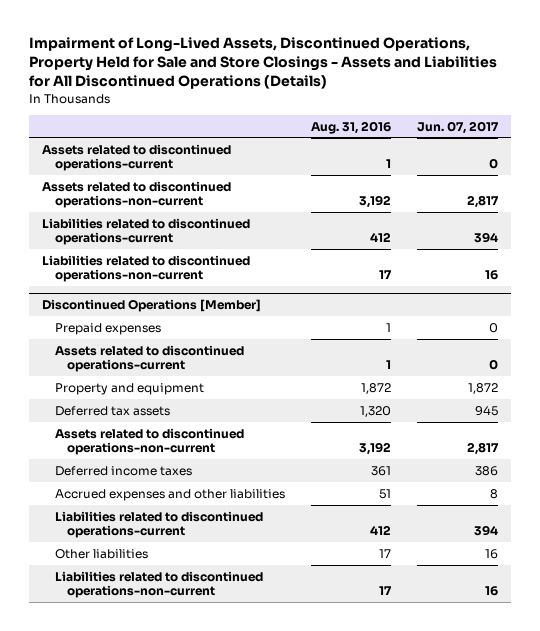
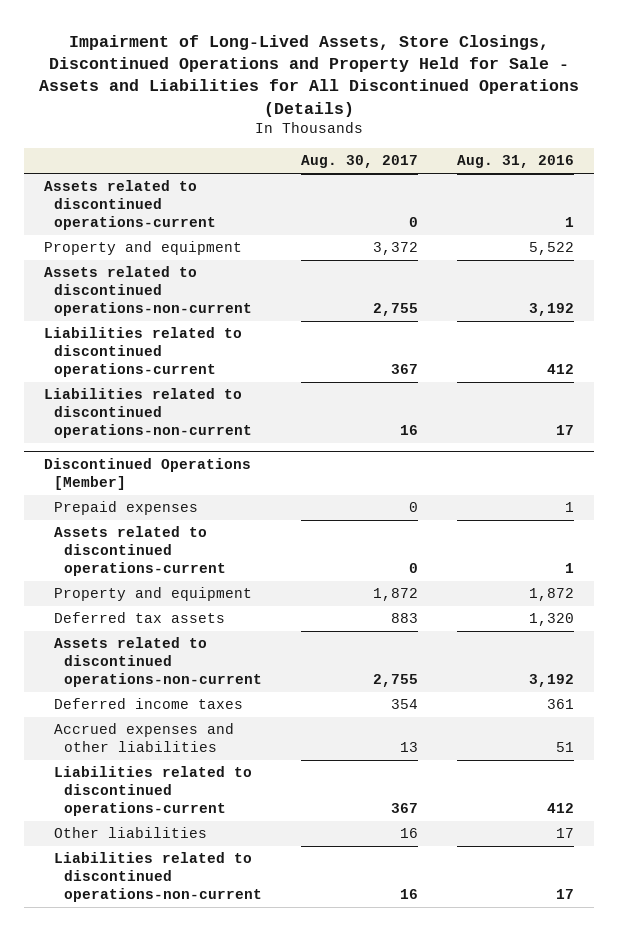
- Impairment of Long-Lived Assets, Discontinued Operations, Property Held for Sale and Store Closings - Assets and Liabilities for All Discontinued Operations (Details)
+ Impairment of Long-Lived Assets, Store Closings, Discontinued Operations and Property Held for Sale - Assets and Liabilities for All Discontinued Operations (Details)
- | Aug. 31, 2016 | Jun. 07, 2017
+ | Aug. 30, 2017 | Aug. 31, 2016
+ Property and equipment | 3,372 | 5,522

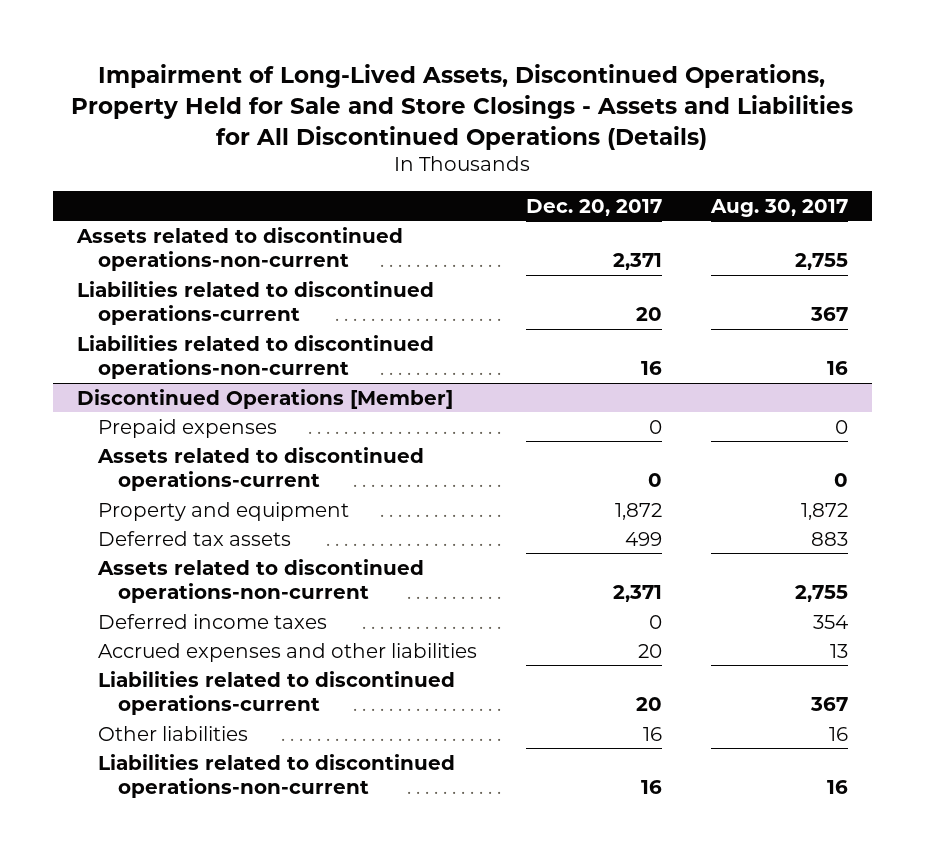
- Impairment of Long-Lived Assets, Store Closings, Discontinued Operations and Property Held for Sale - Assets and Liabilities for All Discontinued Operations (Details)
+ Impairment of Long-Lived Assets, Discontinued Operations, Property Held for Sale and Store Closings - Assets and Liabilities for All Discontinued Operations (Details)
- | Aug. 30, 2017 | Aug. 31, 2016
+ | Dec. 20, 2017 | Aug. 30, 2017
- Assets related to discontinued operations-current | 0 | 1
- Property and equipment | 3,372 | 5,522

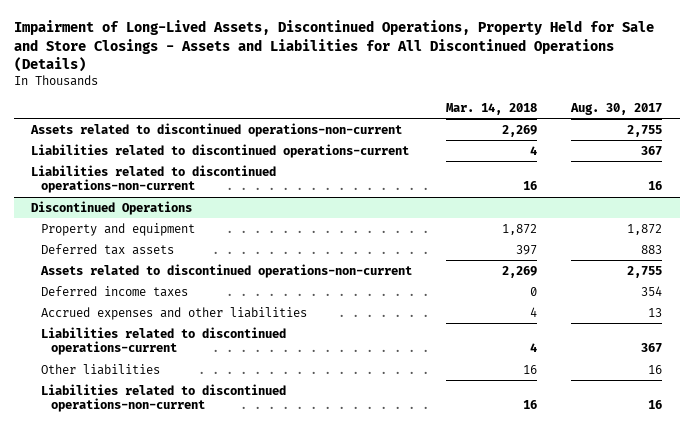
- | Dec. 20, 2017 | Aug. 30, 2017
+ | Mar. 14, 2018 | Aug. 30, 2017
- Discontinued Operations [Member]
- Prepaid expenses | 0 | 0
- Assets related to discontinued operations-current | 0 | 0
+ Discontinued Operations

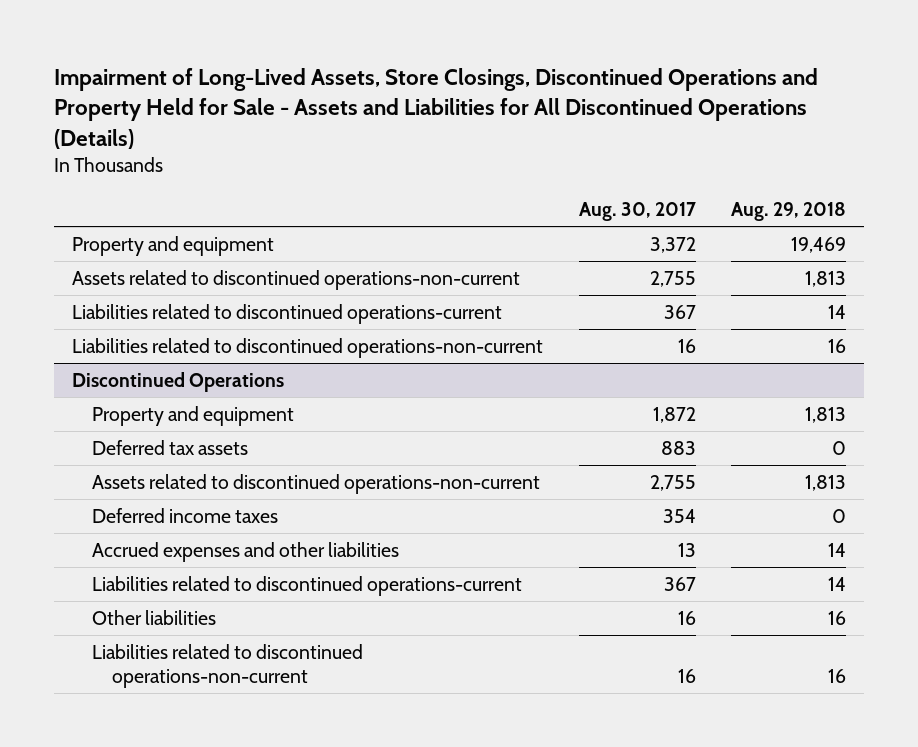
- Impairment of Long-Lived Assets, Discontinued Operations, Property Held for Sale and Store Closings - Assets and Liabilities for All Discontinued Operations (Details)
+ Impairment of Long-Lived Assets, Store Closings, Discontinued Operations and Property Held for Sale - Assets and Liabilities for All Discontinued Operations (Details)
- | Mar. 14, 2018 | Aug. 30, 2017
+ | Aug. 30, 2017 | Aug. 29, 2018
+ Property and equipment | 3,372 | 19,469

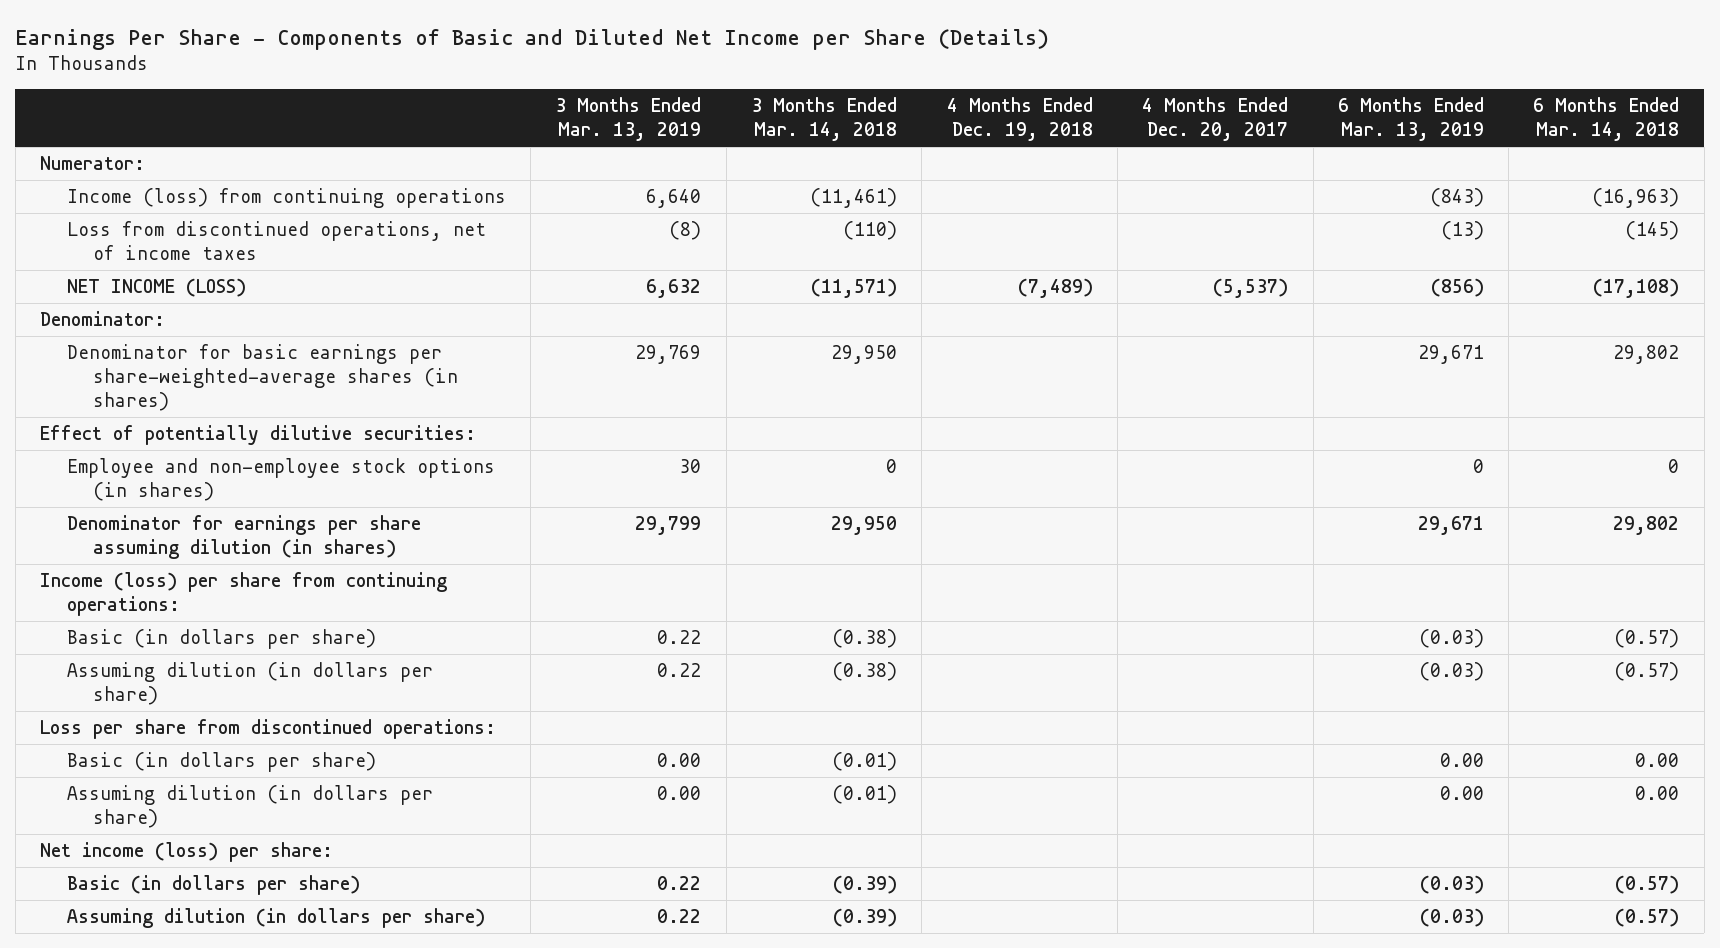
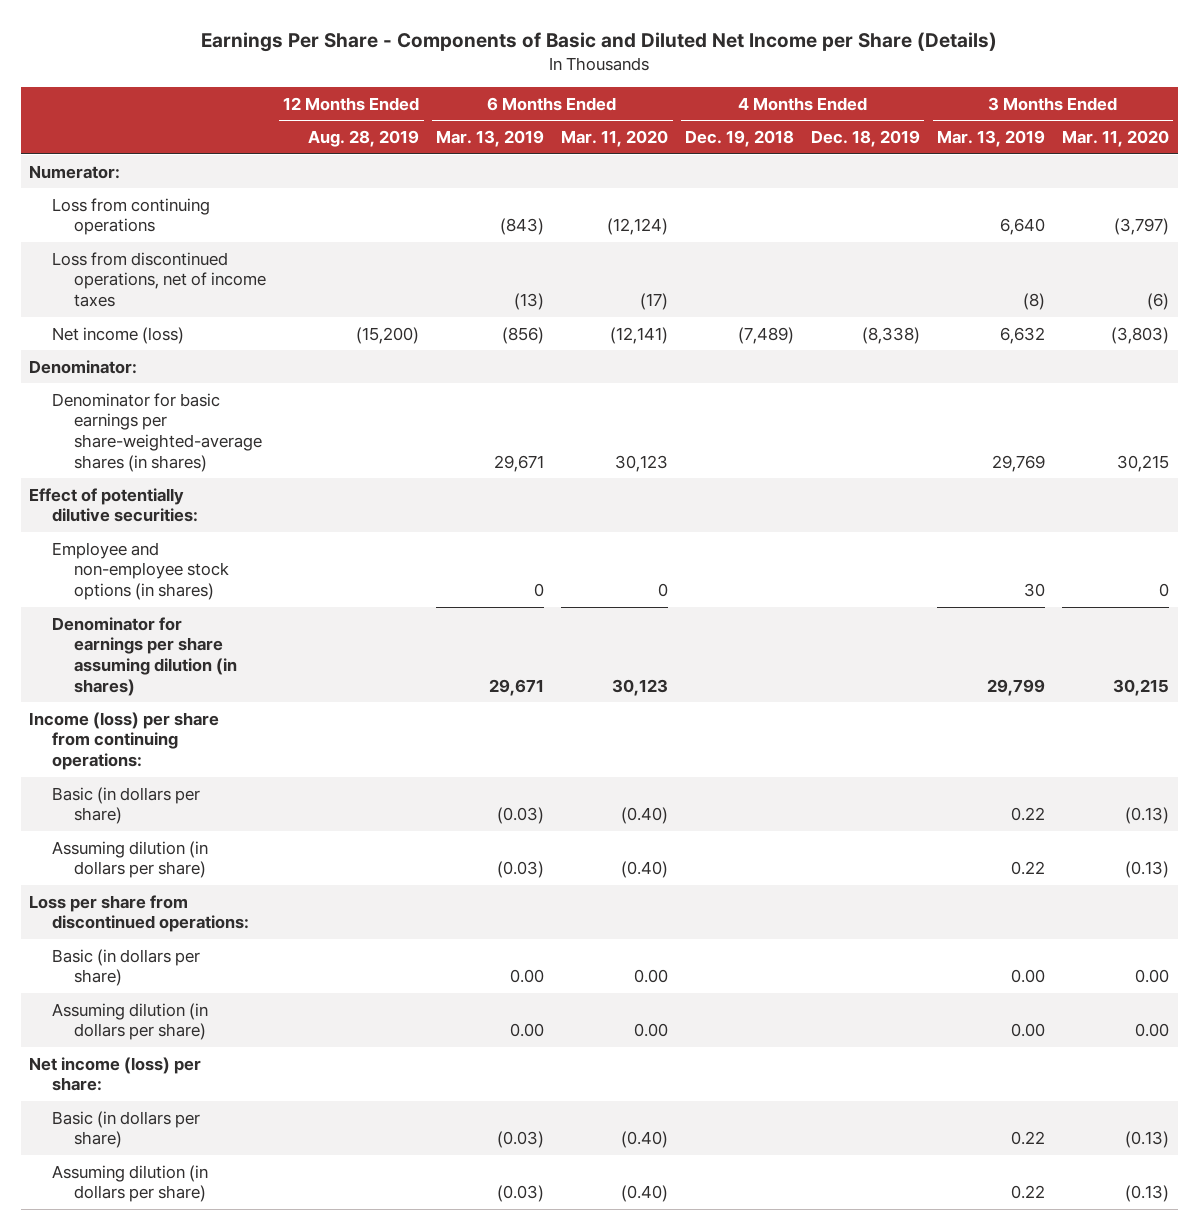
- | 3 Months Ended Mar. 13, 2019 | 3 Months Ended Mar. 14, 2018 | 4 Months Ended Dec. 19, 2018 | 4 Months Ended Dec. 20, 2017 | 6 Months Ended Mar. 13, 2019 | 6 Months Ended Mar. 14, 2018
+ | 12 Months Ended Aug. 28, 2019 | 6 Months Ended Mar. 13, 2019 | 6 Months Ended Mar. 11, 2020 | 4 Months Ended Dec. 19, 2018 | 4 Months Ended Dec. 18, 2019 | 3 Months Ended Mar. 13, 2019 | 3 Months Ended Mar. 11, 2020
- Income (loss) from continuing operations | 6,640 | (11,461) | | | (843) | (16,963)
+ Loss from continuing operations | | (843) | (12,124) | | | 6,640 | (3,797)
- NET INCOME (LOSS) | 6,632 | (11,571) | (7,489) | (5,537) | (856) | (17,108)
+ Net income (loss) | (15,200) | (856) | (12,141) | (7,489) | (8,338) | 6,632 | (3,803)

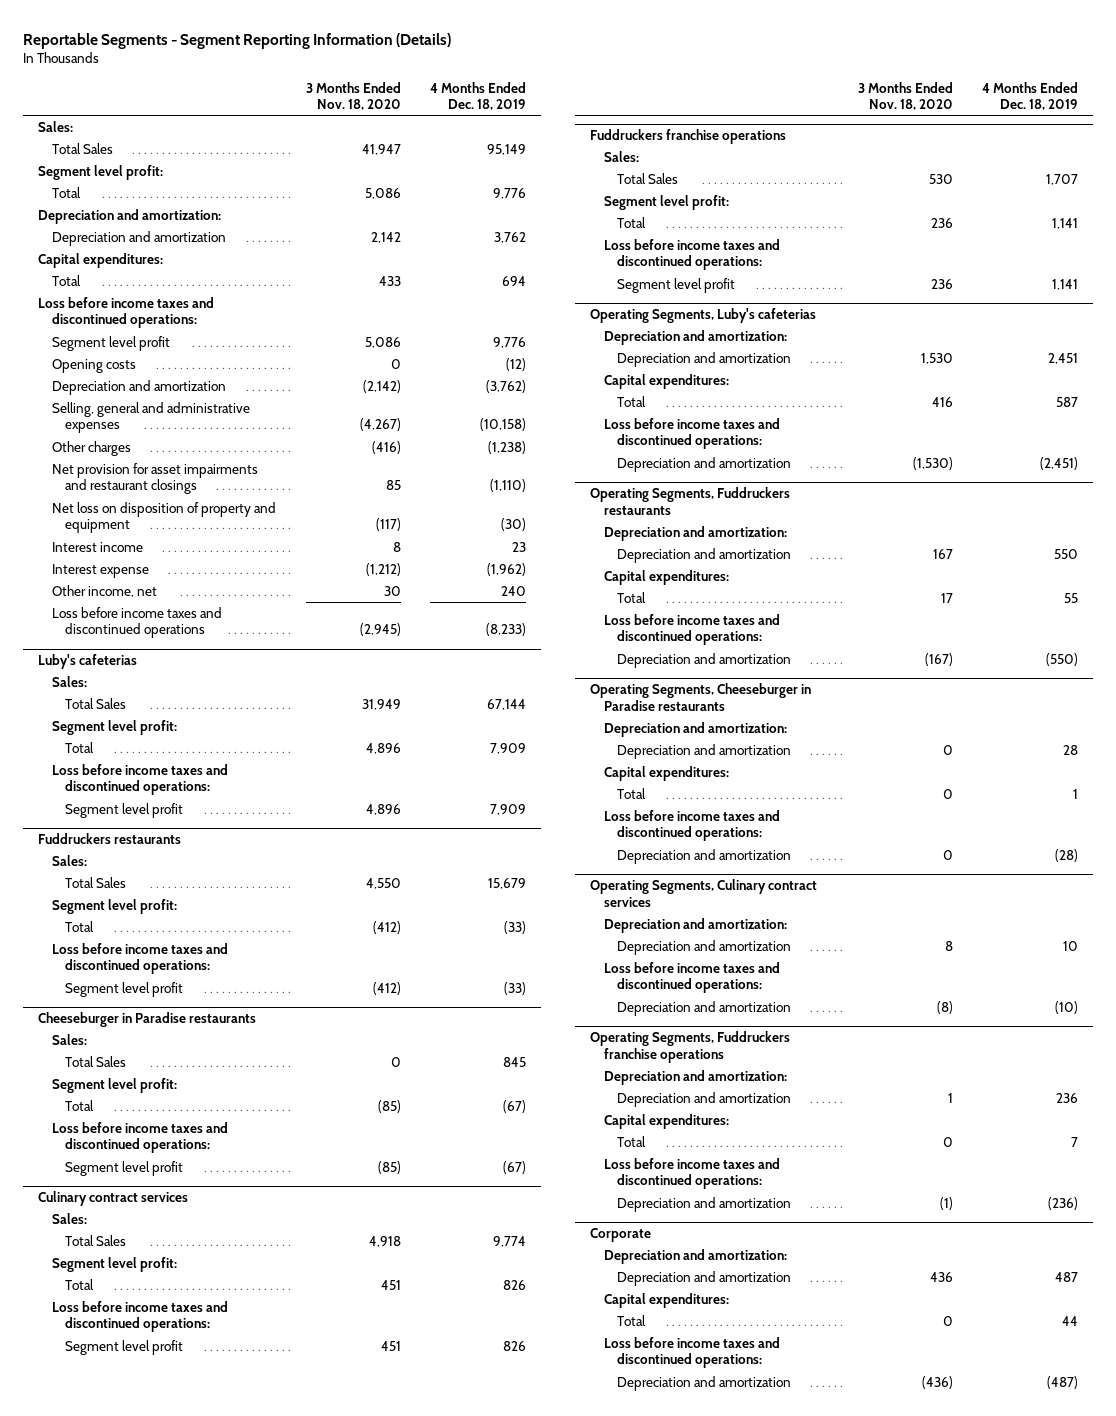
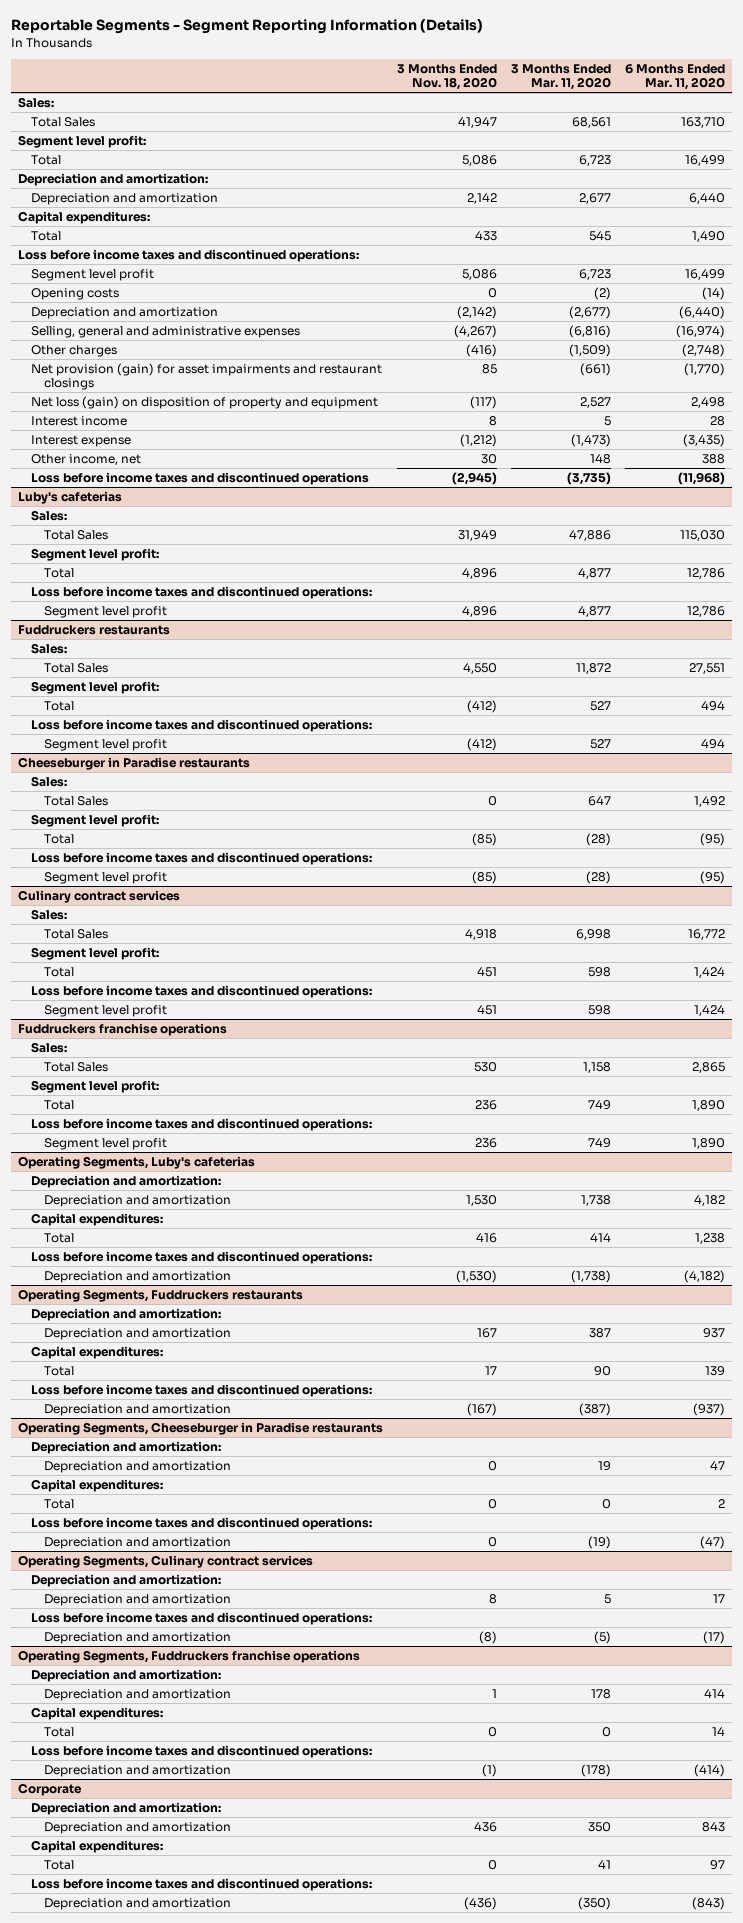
- | 3 Months Ended Nov. 18, 2020 | 4 Months Ended Dec. 18, 2019
+ | 3 Months Ended Nov. 18, 2020 | 3 Months Ended Mar. 11, 2020 | 6 Months Ended Mar. 11, 2020
- Net provision for asset impairments and restaurant closings | 85 | (1,110)
- Net loss on disposition of property and equipment | (117) | (30)
+ Net provision (gain) for asset impairments and restaurant closings | 85 | (661) | (1,770)
+ Net loss (gain) on disposition of property and equipment | (117) | 2,527 | 2,498

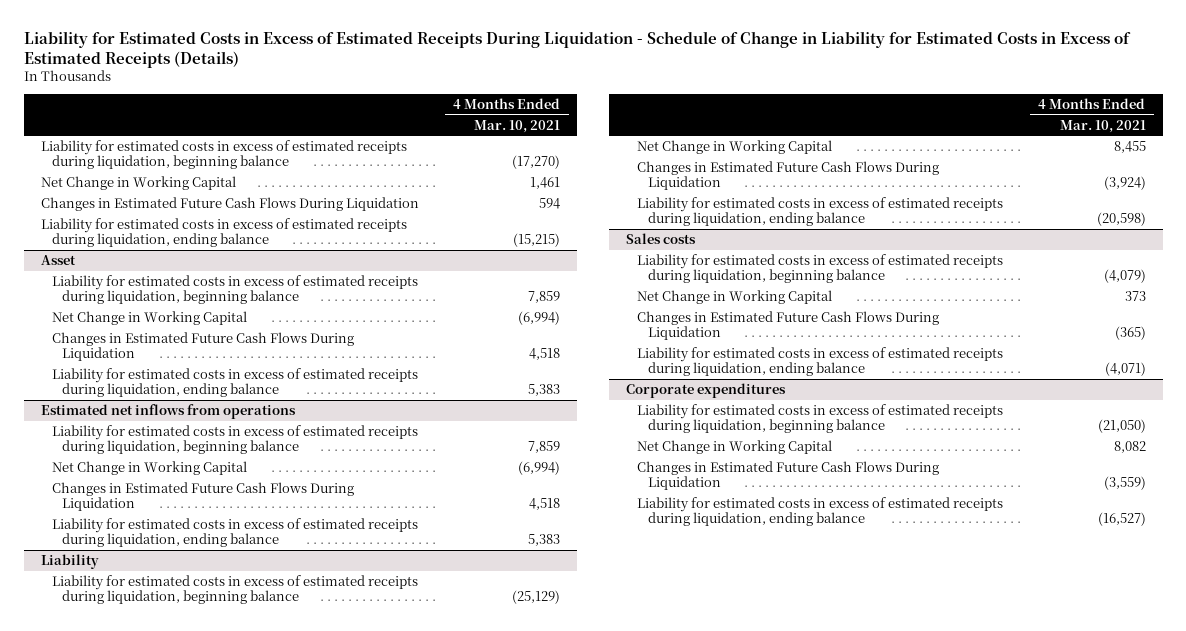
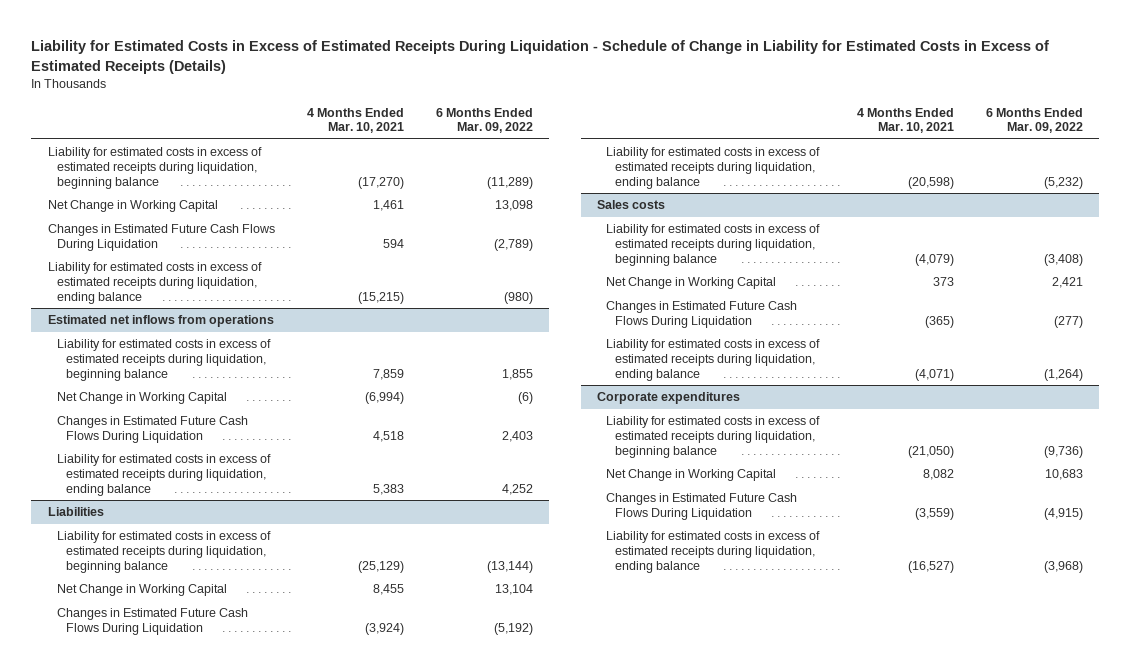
- | 4 Months Ended Mar. 10, 2021
+ | 4 Months Ended Mar. 10, 2021 | 6 Months Ended Mar. 09, 2022
- Asset
- Liability for estimated costs in excess of estimated receipts during liquidation, beginning balance | 7,859
- Net Change in Working Capital | (6,994)
- Changes in Estimated Future Cash Flows During Liquidation | 4,518
- Liability for estimated costs in excess of estimated receipts during liquidation, ending balance | 5,383
- Liability
+ Liabilities

